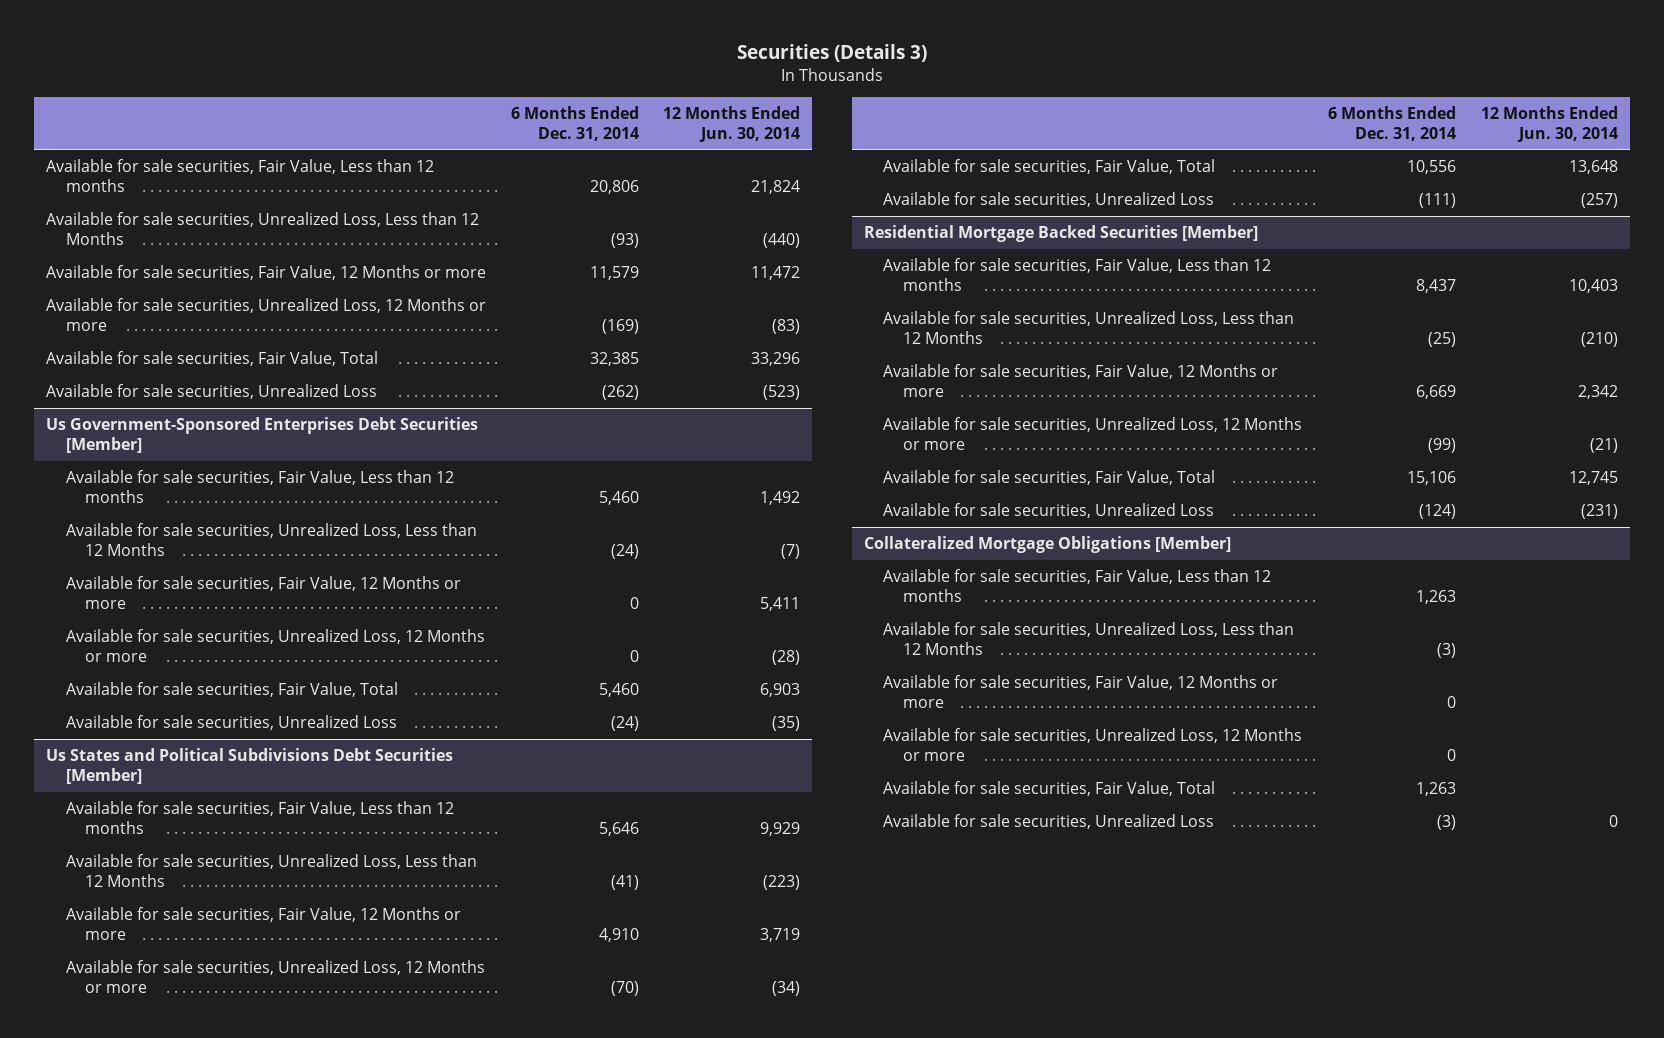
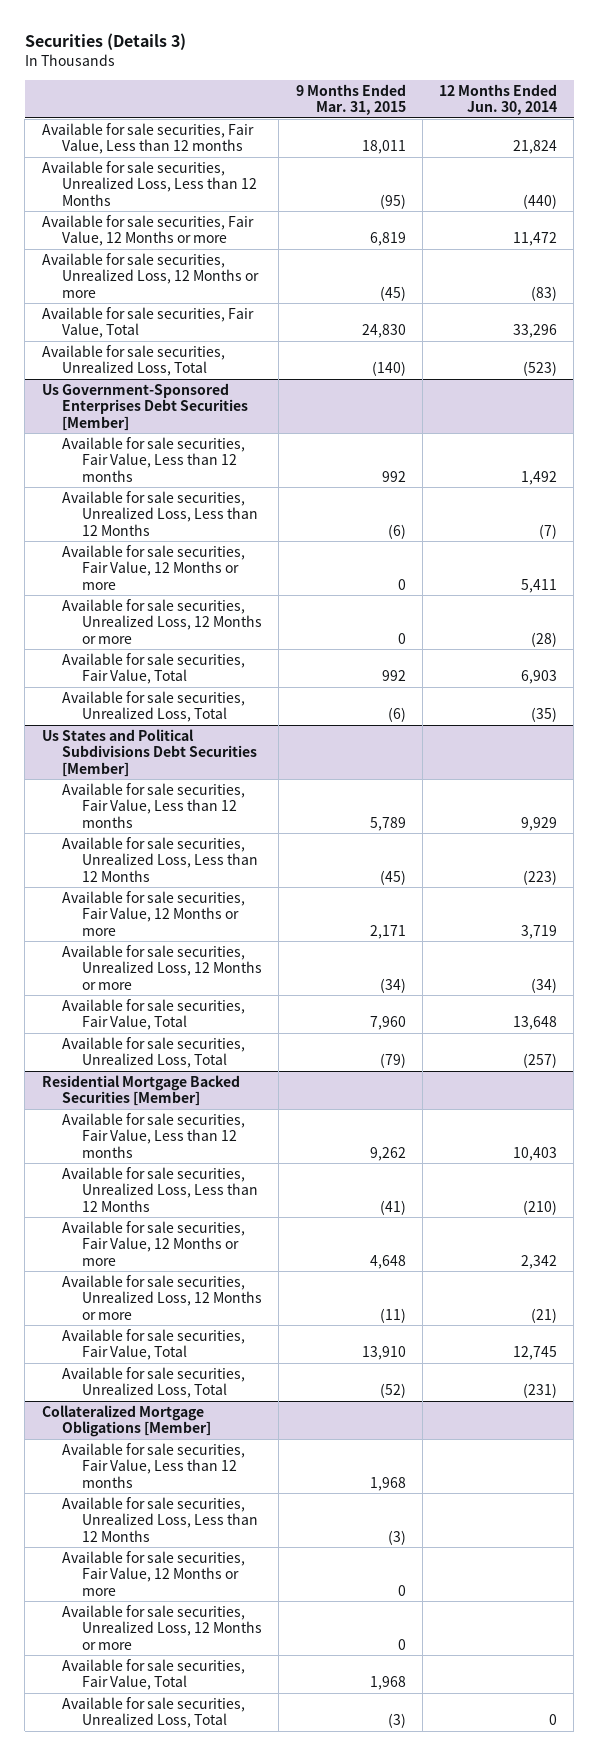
- | 6 Months Ended Dec. 31, 2014 | 12 Months Ended Jun. 30, 2014
+ | 9 Months Ended Mar. 31, 2015 | 12 Months Ended Jun. 30, 2014
- Available for sale securities, Unrealized Loss | (262) | (523)
+ Available for sale securities, Unrealized Loss, Total | (140) | (523)
@ Us Government-Sponsored Enterprises Debt Securities [Member]
- Available for sale securities, Unrealized Loss | (24) | (35)
+ Available for sale securities, Unrealized Loss, Total | (6) | (35)
@ Us States and Political Subdivisions Debt Securities [Member]
- Available for sale securities, Unrealized Loss | (111) | (257)
+ Available for sale securities, Unrealized Loss, Total | (79) | (257)
@ Residential Mortgage Backed Securities [Member]
- Available for sale securities, Unrealized Loss | (124) | (231)
+ Available for sale securities, Unrealized Loss, Total | (52) | (231)
@ Collateralized Mortgage Obligations [Member]
- Available for sale securities, Unrealized Loss | (3) | 0
+ Available for sale securities, Unrealized Loss, Total | (3) | 0

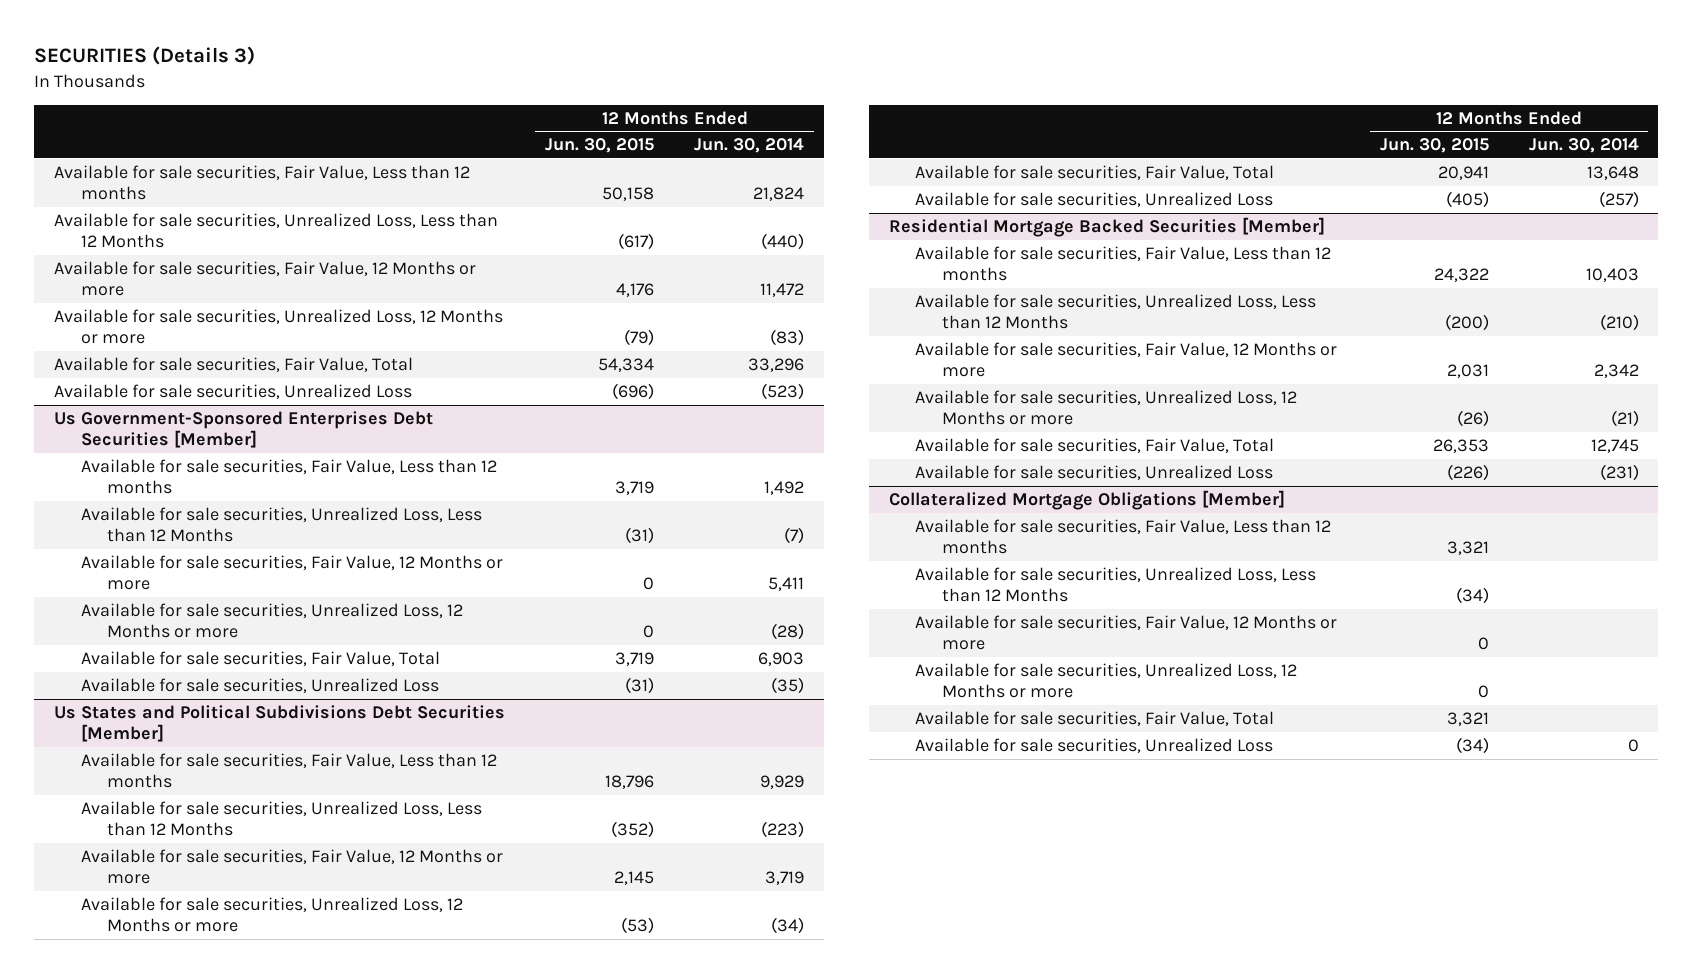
- Securities (Details 3)
+ SECURITIES (Details 3)
- | 9 Months Ended Mar. 31, 2015 | 12 Months Ended Jun. 30, 2014
+ | 12 Months Ended Jun. 30, 2015 | 12 Months Ended Jun. 30, 2014
- Available for sale securities, Unrealized Loss, Total | (140) | (523)
+ Available for sale securities, Unrealized Loss | (696) | (523)
@ Us Government-Sponsored Enterprises Debt Securities [Member]
- Available for sale securities, Unrealized Loss, Total | (6) | (35)
+ Available for sale securities, Unrealized Loss | (31) | (35)
@ Us States and Political Subdivisions Debt Securities [Member]
- Available for sale securities, Unrealized Loss, Total | (79) | (257)
+ Available for sale securities, Unrealized Loss | (405) | (257)
@ Residential Mortgage Backed Securities [Member]
- Available for sale securities, Unrealized Loss, Total | (52) | (231)
+ Available for sale securities, Unrealized Loss | (226) | (231)
@ Collateralized Mortgage Obligations [Member]
- Available for sale securities, Unrealized Loss, Total | (3) | 0
+ Available for sale securities, Unrealized Loss | (34) | 0

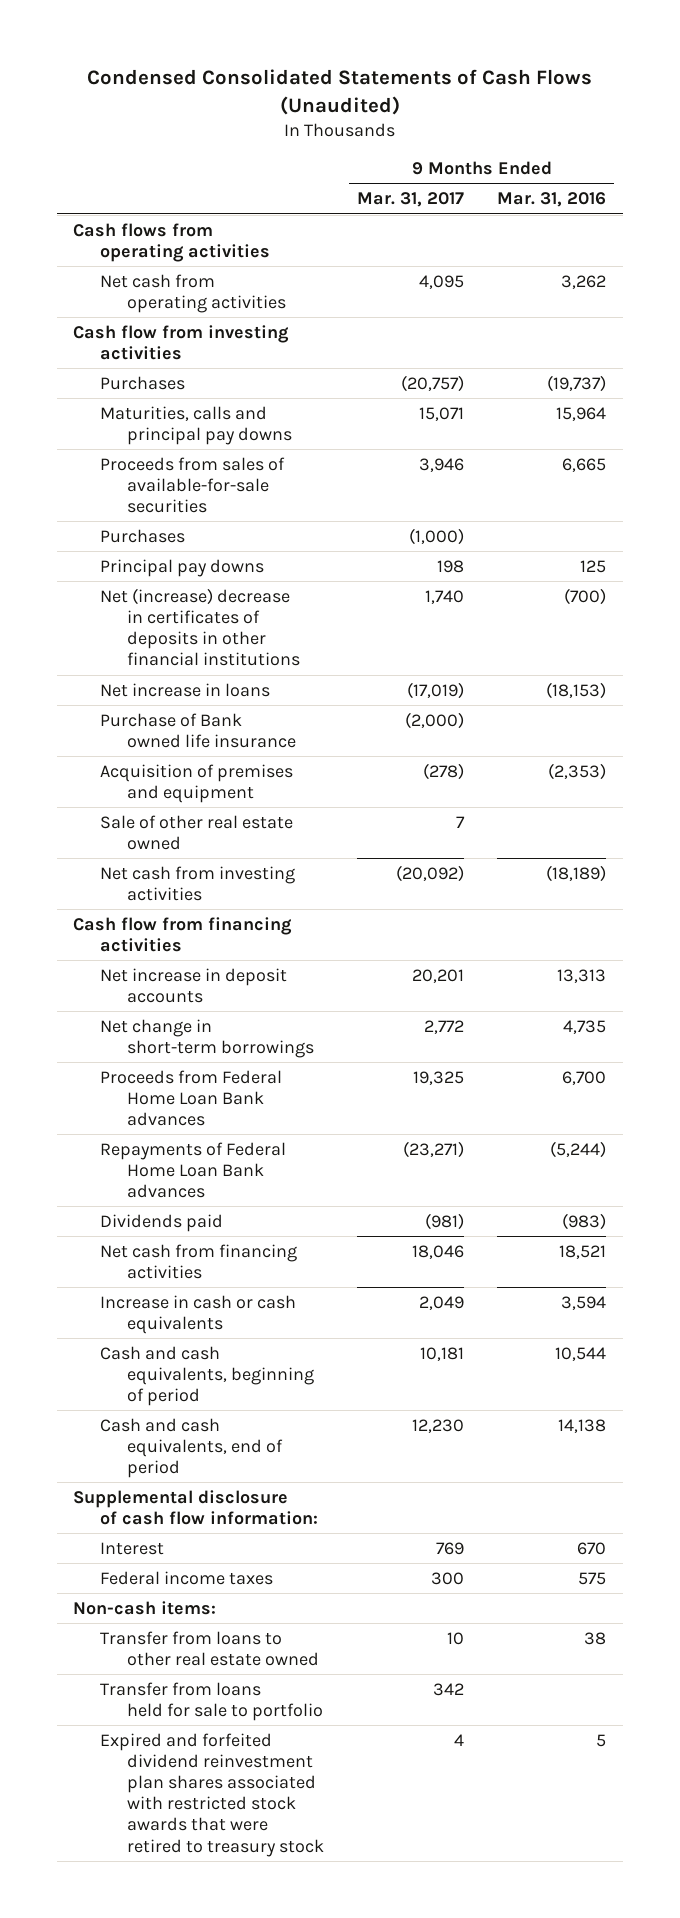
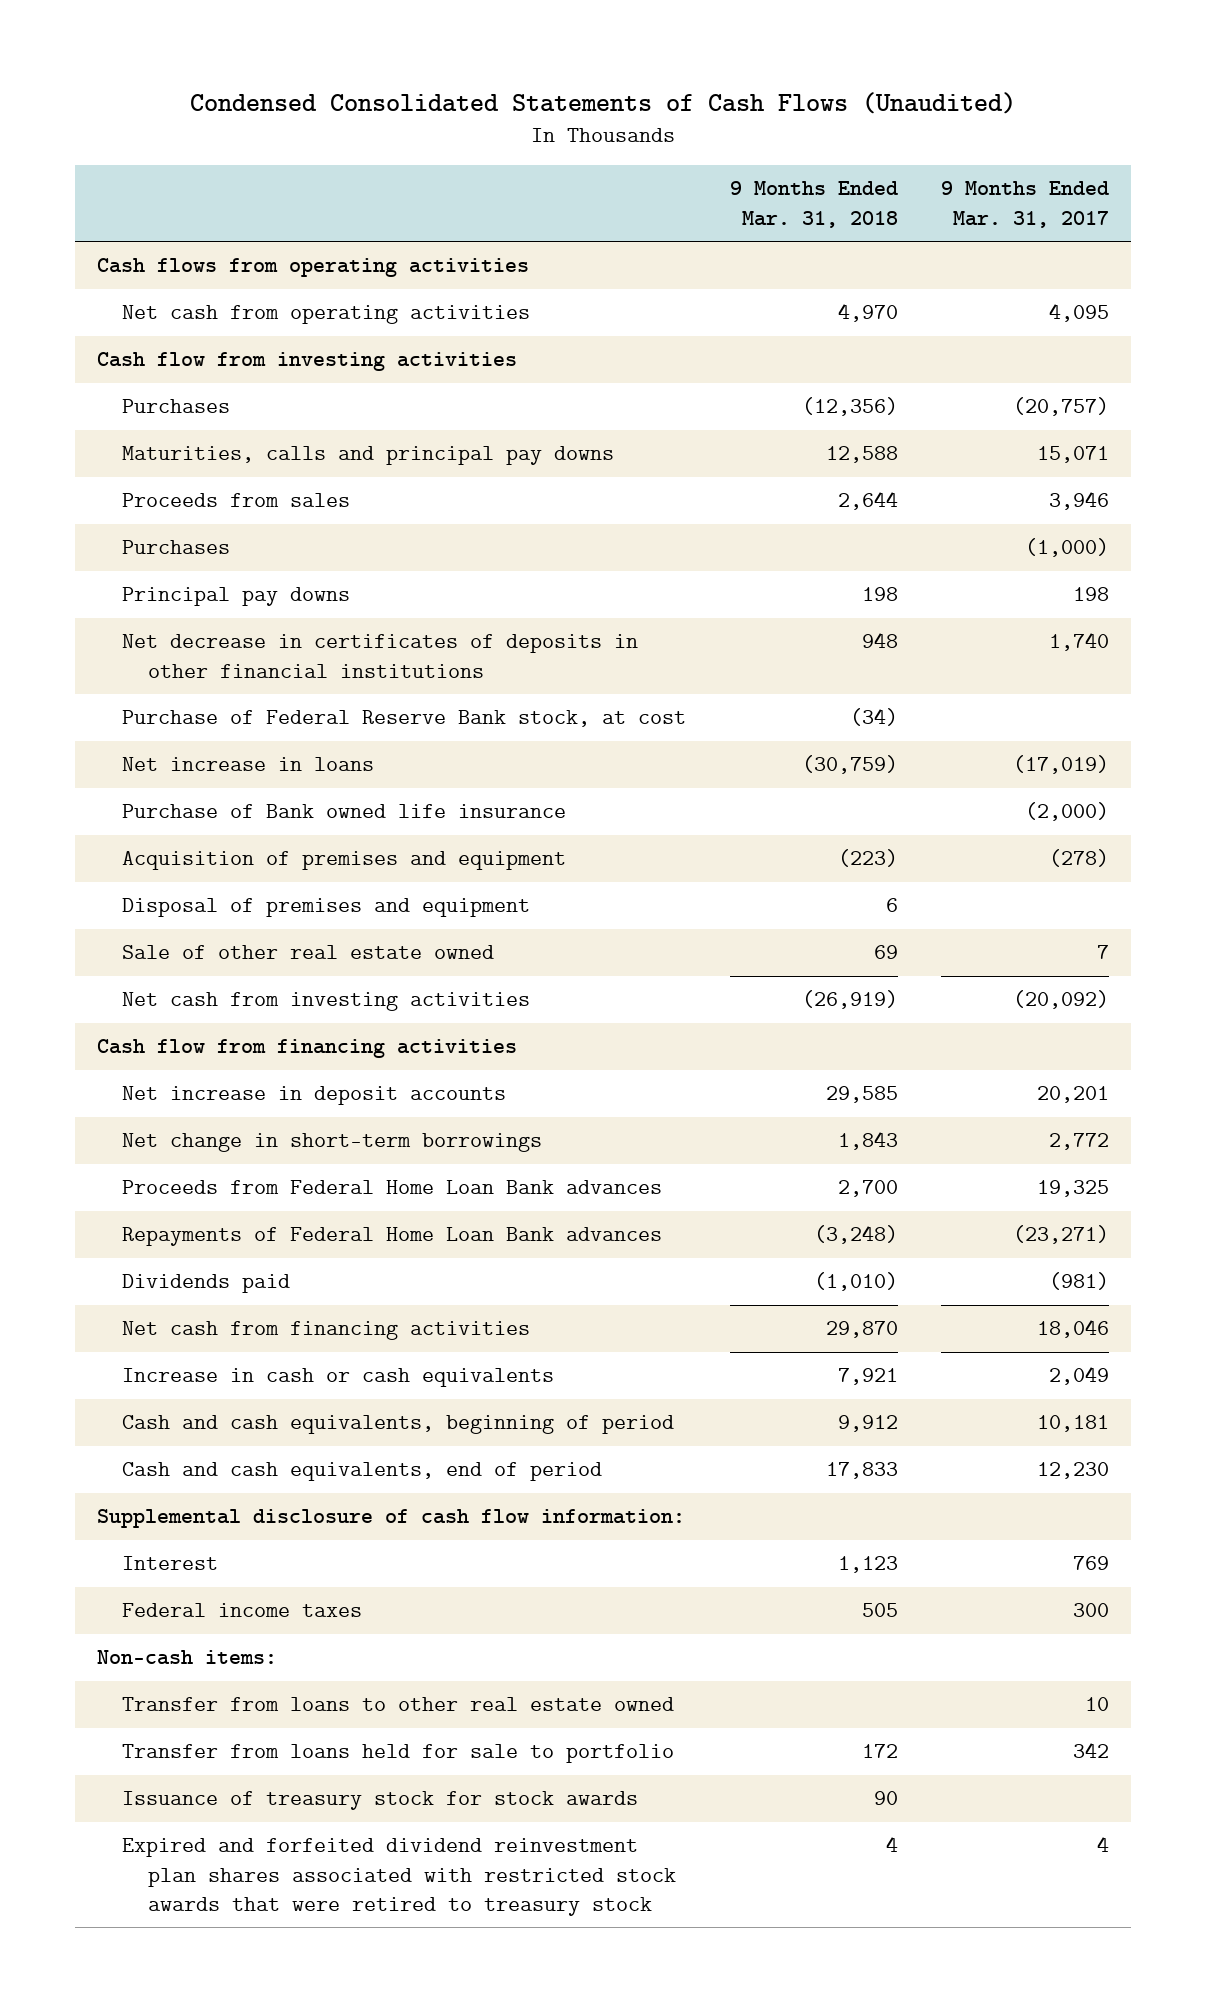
- | 9 Months Ended Mar. 31, 2017 | 9 Months Ended Mar. 31, 2016
+ | 9 Months Ended Mar. 31, 2018 | 9 Months Ended Mar. 31, 2017
- Proceeds from sales of available-for-sale securities | 3,946 | 6,665
+ Proceeds from sales | 2,644 | 3,946
- Net (increase) decrease in certificates of deposits in other financial institutions | 1,740 | (700)
+ Net decrease in certificates of deposits in other financial institutions | 948 | 1,740
+ Purchase of Federal Reserve Bank stock, at cost | (34) |
+ Disposal of premises and equipment | 6 |
+ Issuance of treasury stock for stock awards | 90 |

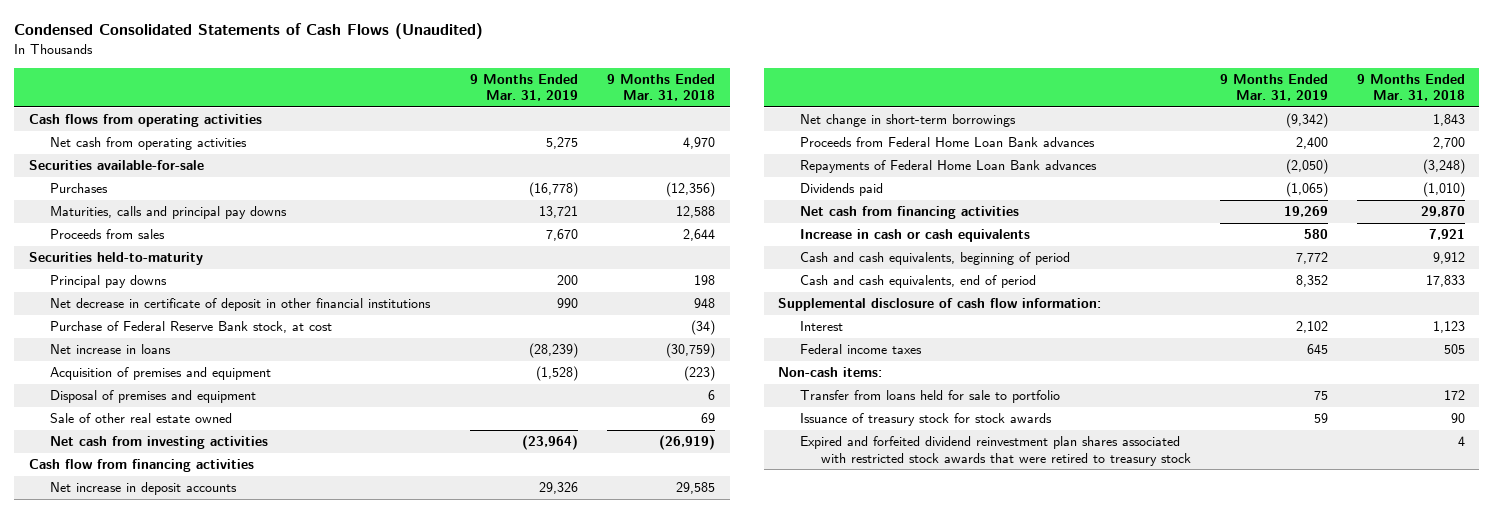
- | 9 Months Ended Mar. 31, 2018 | 9 Months Ended Mar. 31, 2017
+ | 9 Months Ended Mar. 31, 2019 | 9 Months Ended Mar. 31, 2018
- Cash flow from investing activities
+ Securities available-for-sale
- Purchases | | (1,000)
+ Securities held-to-maturity
- Net decrease in certificates of deposits in other financial institutions | 948 | 1,740
+ Net decrease in certificate of deposit in other financial institutions | 990 | 948
- Purchase of Bank owned life insurance | | (2,000)
- Transfer from loans to other real estate owned | | 10

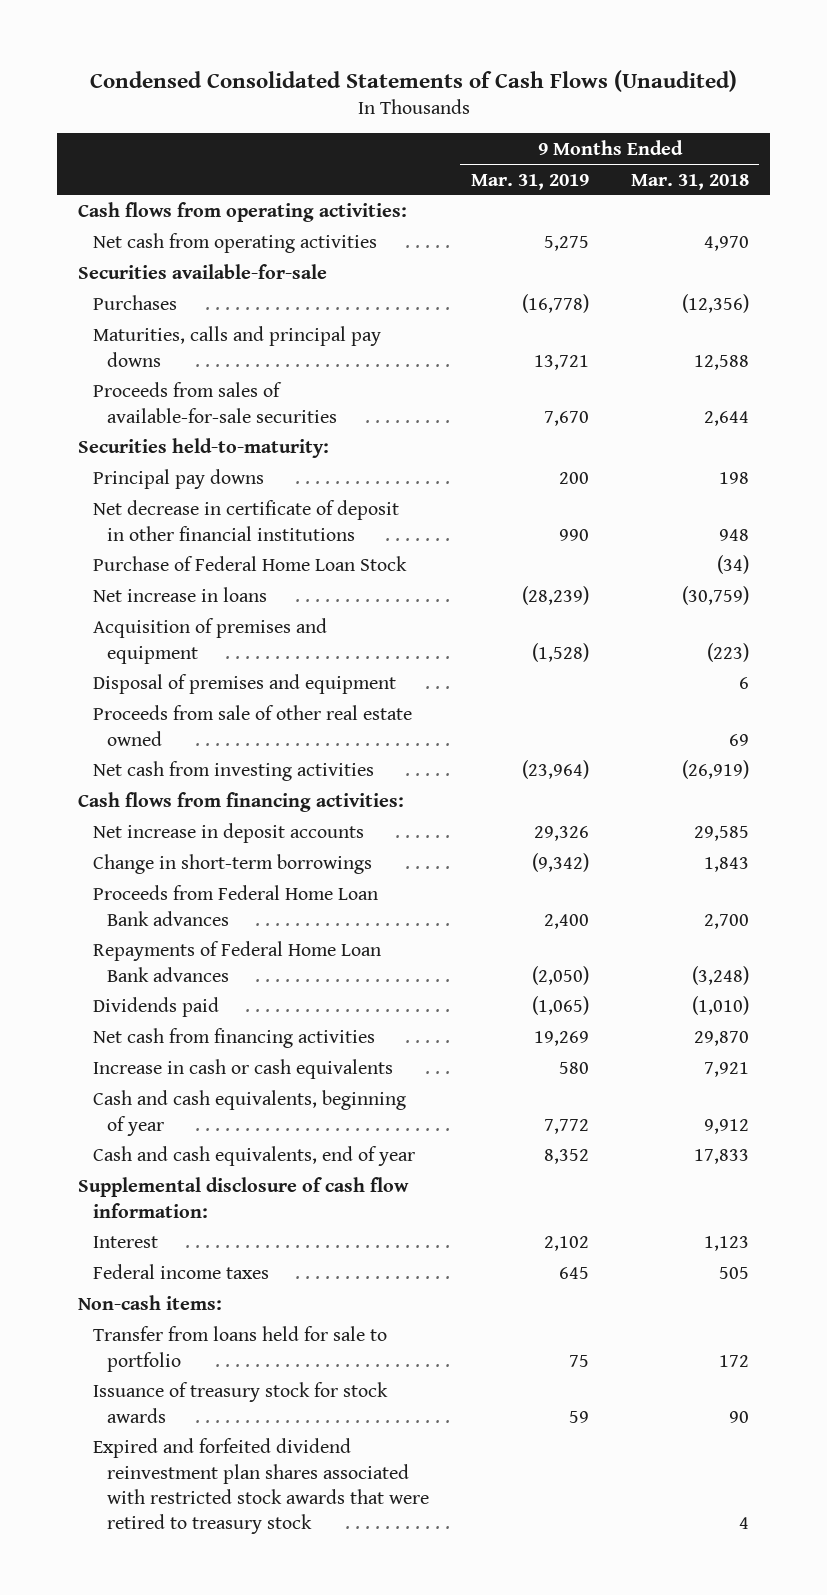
- Cash flows from operating activities
+ Cash flows from operating activities:
- Proceeds from sales | 7,670 | 2,644
- Securities held-to-maturity
+ Proceeds from sales of available-for-sale securities | 7,670 | 2,644
+ Securities held-to-maturity:
- Purchase of Federal Reserve Bank stock, at cost | | (34)
+ Purchase of Federal Home Loan Stock | | (34)
- Sale of other real estate owned | | 69
+ Proceeds from sale of other real estate owned | | 69
- Cash flow from financing activities
+ Cash flows from financing activities:
- Net change in short-term borrowings | (9,342) | 1,843
+ Change in short-term borrowings | (9,342) | 1,843
- Cash and cash equivalents, beginning of period | 7,772 | 9,912
- Cash and cash equivalents, end of period | 8,352 | 17,833
+ Cash and cash equivalents, beginning of year | 7,772 | 9,912
+ Cash and cash equivalents, end of year | 8,352 | 17,833

